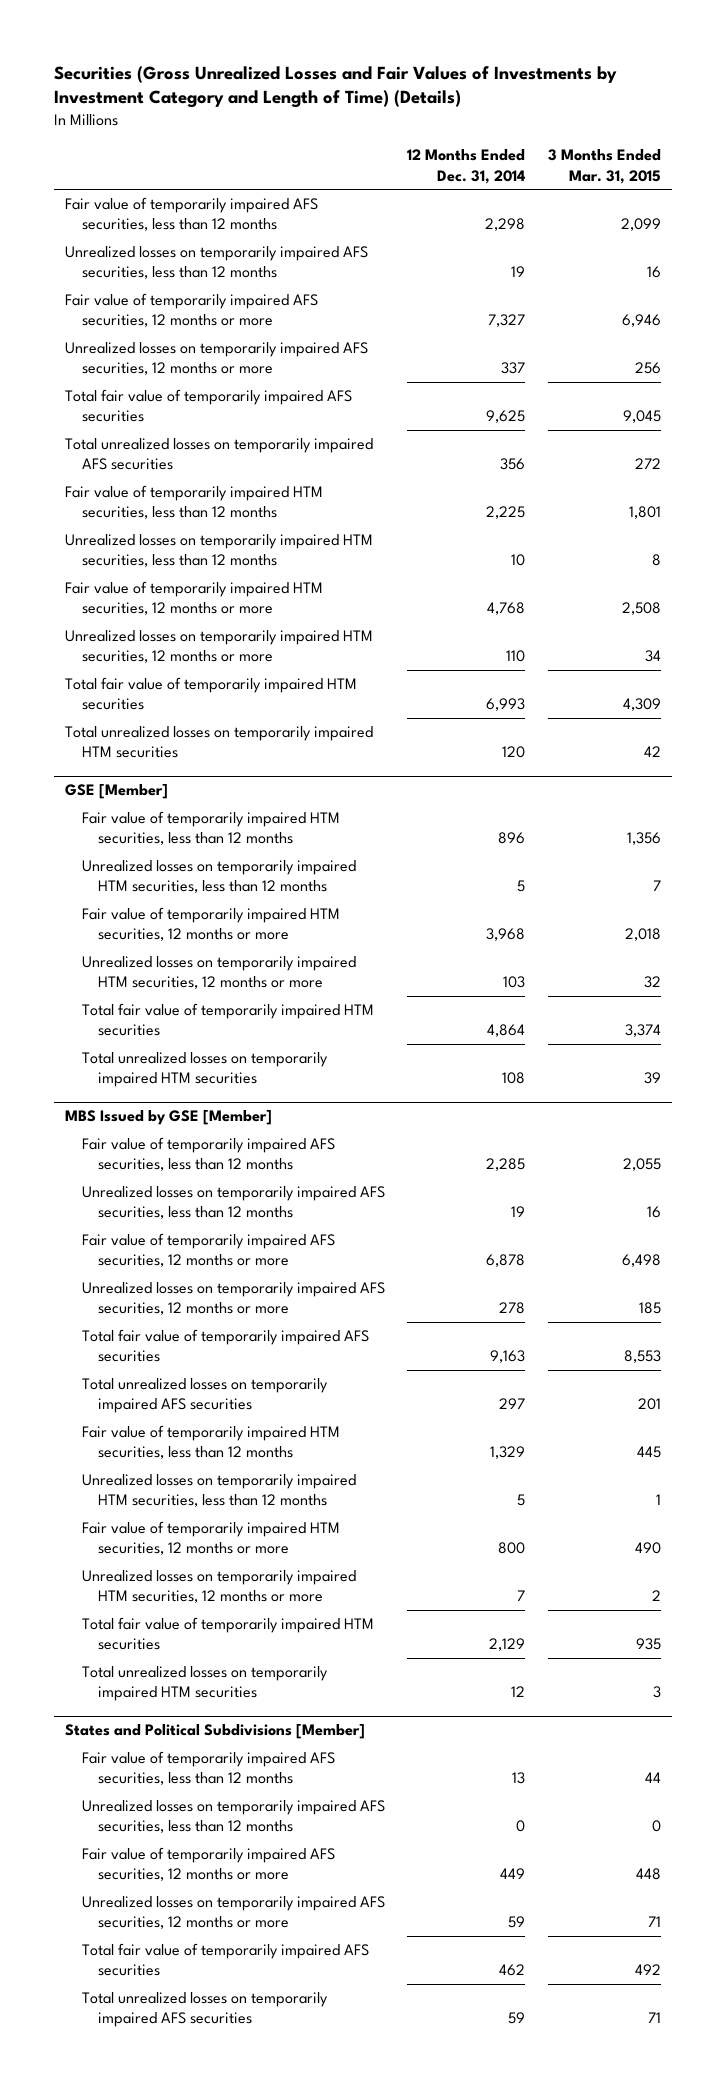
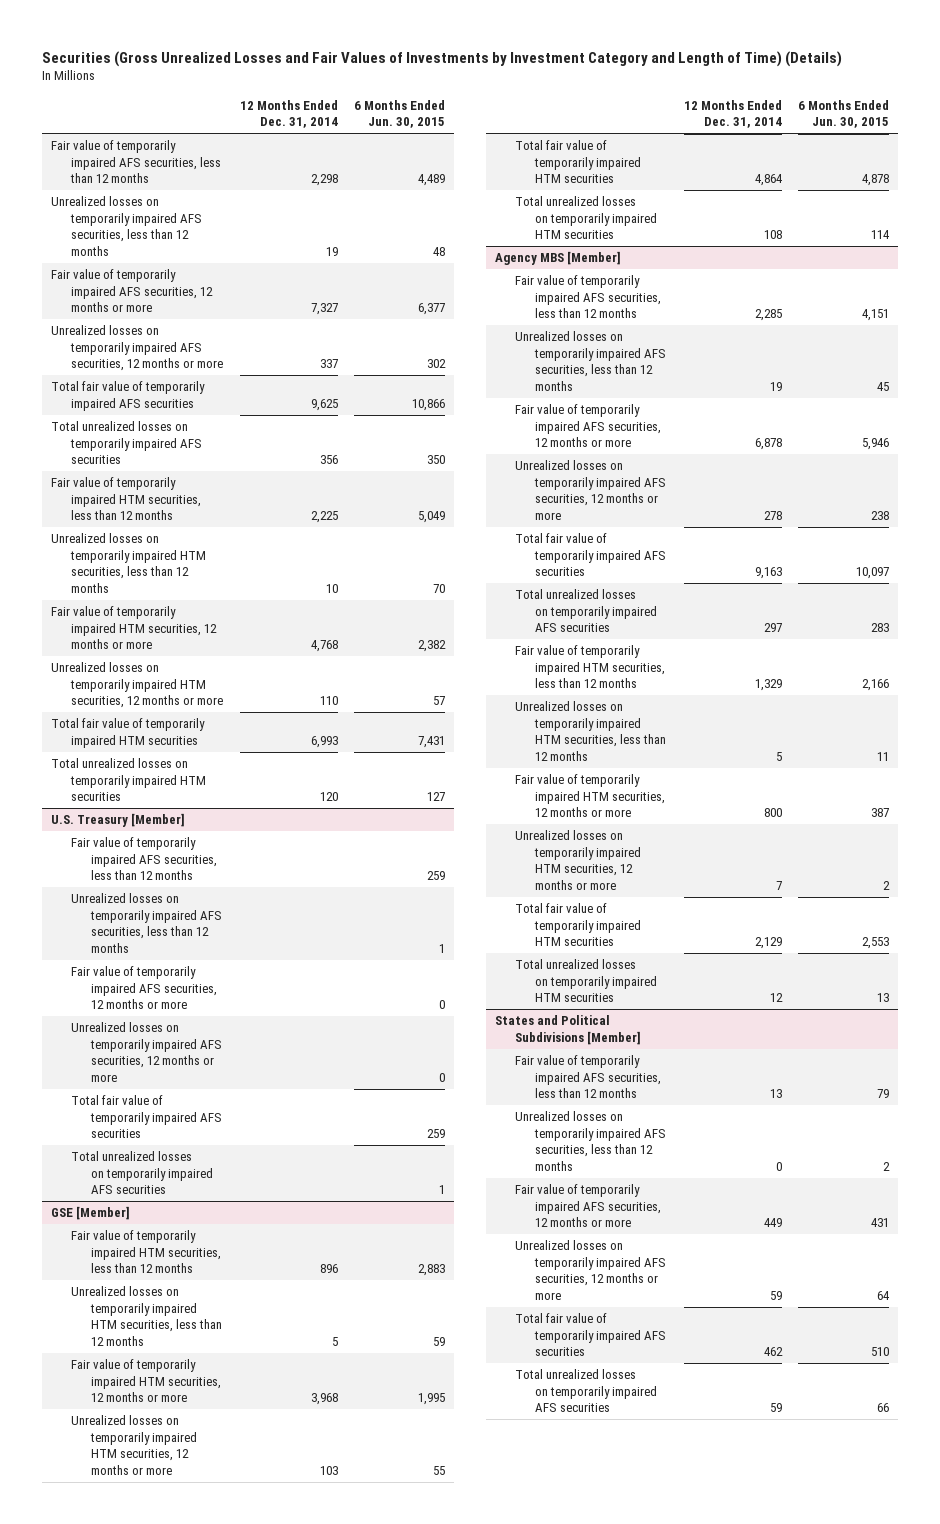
- | 12 Months Ended Dec. 31, 2014 | 3 Months Ended Mar. 31, 2015
+ | 12 Months Ended Dec. 31, 2014 | 6 Months Ended Jun. 30, 2015
+ U.S. Treasury [Member]
+ Fair value of temporarily impaired AFS securities, less than 12 months | | 259
+ Unrealized losses on temporarily impaired AFS securities, less than 12 months | | 1
+ Fair value of temporarily impaired AFS securities, 12 months or more | | 0
+ Unrealized losses on temporarily impaired AFS securities, 12 months or more | | 0
+ Total fair value of temporarily impaired AFS securities | | 259
+ Total unrealized losses on temporarily impaired AFS securities | | 1
- MBS Issued by GSE [Member]
+ Agency MBS [Member]

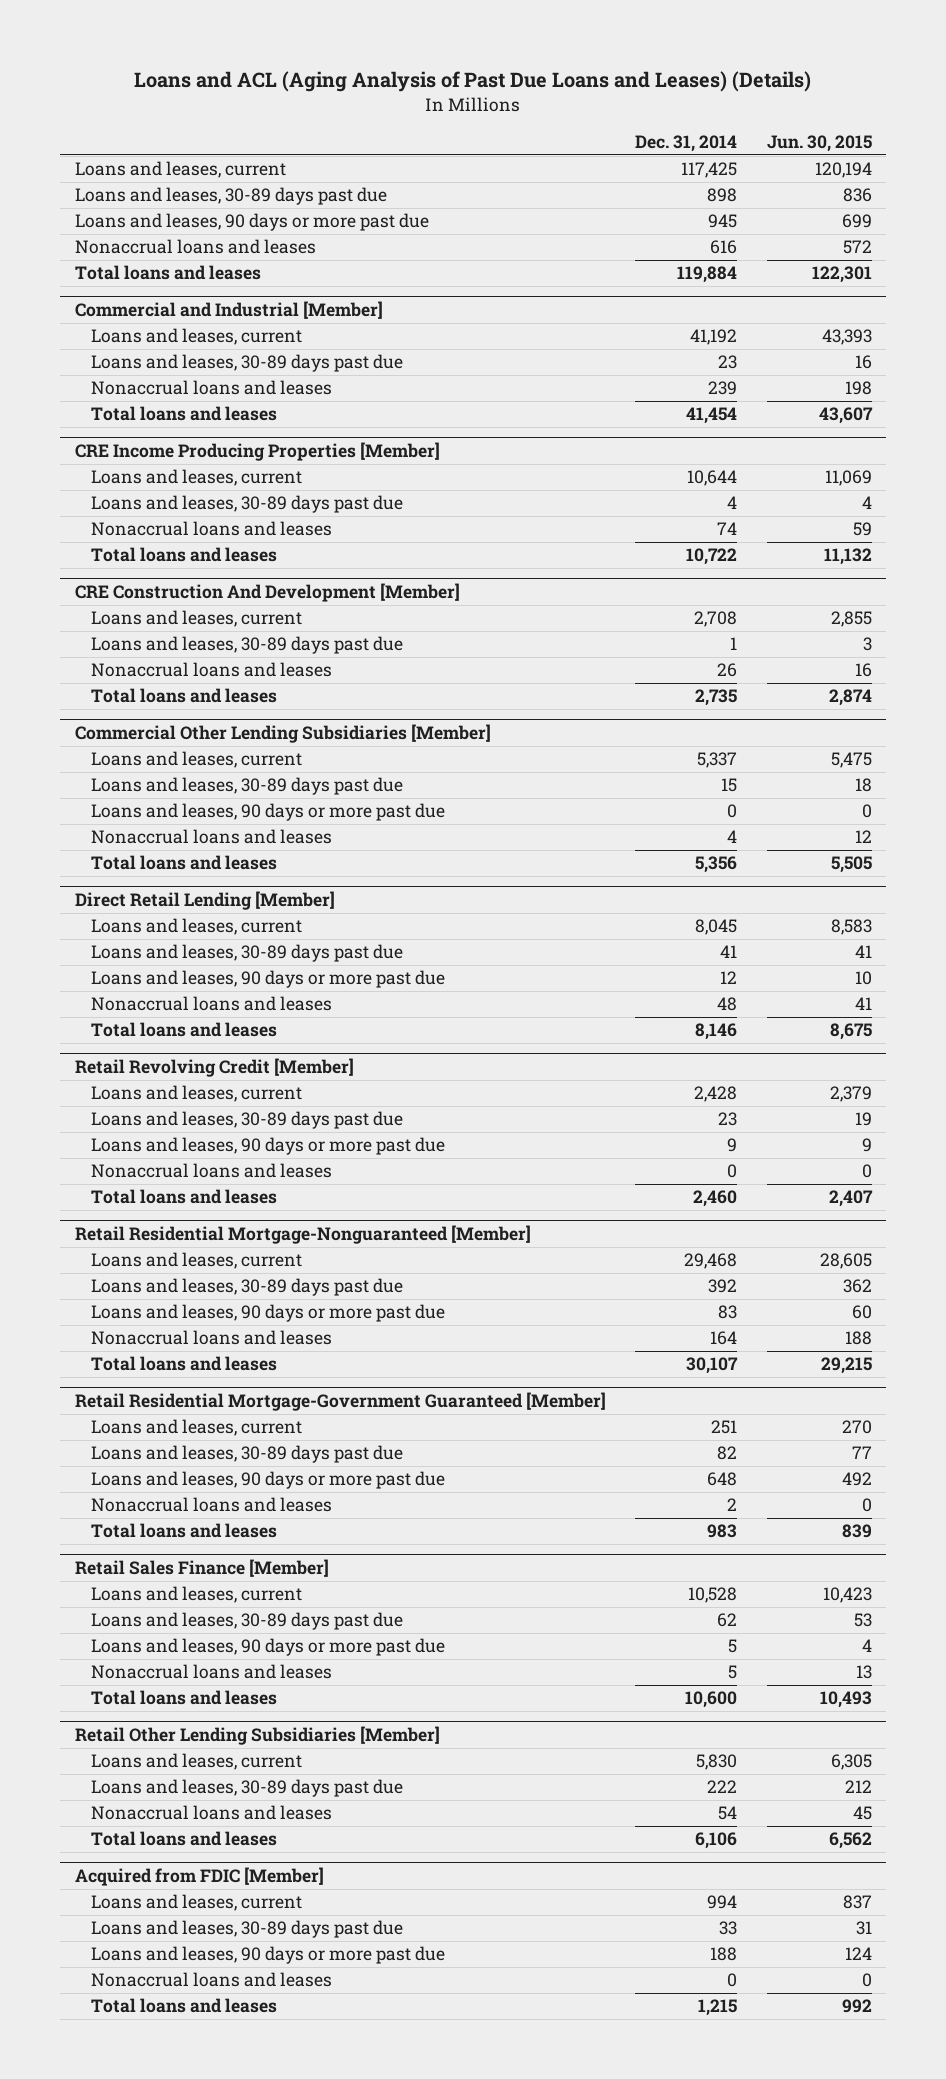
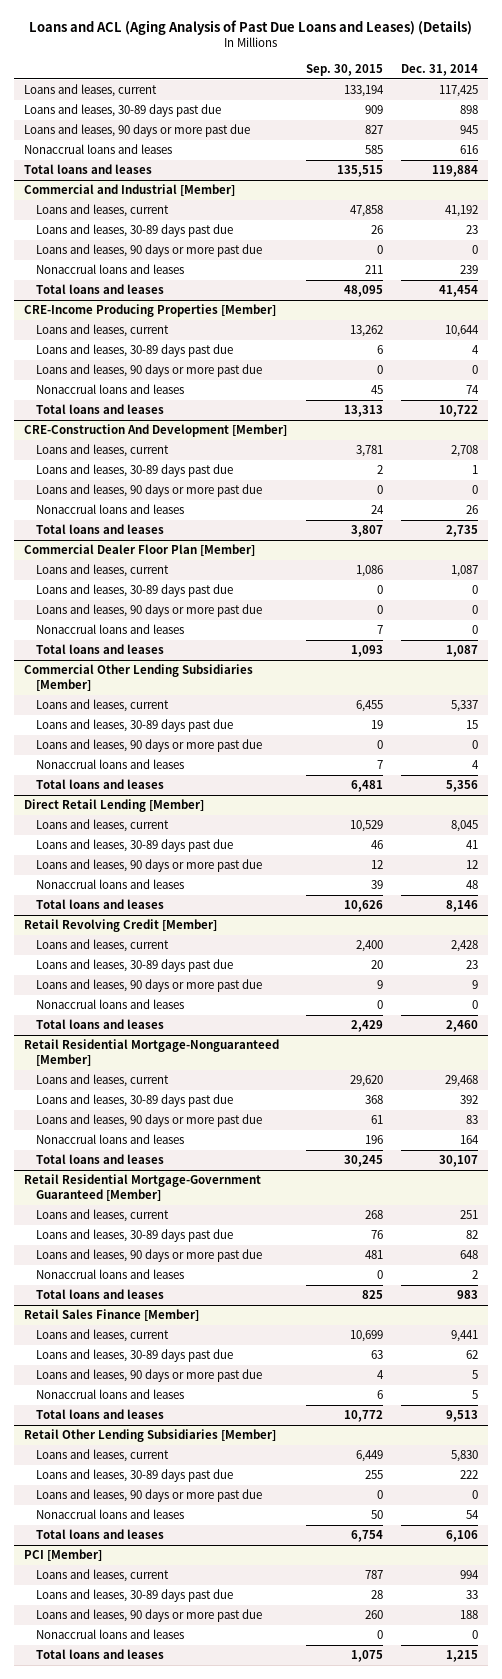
- | Dec. 31, 2014 | Jun. 30, 2015
+ | Sep. 30, 2015 | Dec. 31, 2014
@ Commercial and Industrial [Member]
+ Loans and leases, 90 days or more past due | 0 | 0
- CRE Income Producing Properties [Member]
+ CRE-Income Producing Properties [Member]
+ Loans and leases, 90 days or more past due | 0 | 0
- CRE Construction And Development [Member]
+ CRE-Construction And Development [Member]
+ Loans and leases, 90 days or more past due | 0 | 0
+ Commercial Dealer Floor Plan [Member]
+ Loans and leases, current | 1,086 | 1,087
+ Loans and leases, 30-89 days past due | 0 | 0
+ Loans and leases, 90 days or more past due | 0 | 0
+ Nonaccrual loans and leases | 7 | 0
+ Total loans and leases | 1,093 | 1,087
@ Retail Sales Finance [Member]
- Loans and leases, current | 10,528 | 10,423
+ Loans and leases, current | 10,699 | 9,441
- Total loans and leases | 10,600 | 10,493
+ Total loans and leases | 10,772 | 9,513
@ Retail Other Lending Subsidiaries [Member]
+ Loans and leases, 90 days or more past due | 0 | 0
- Acquired from FDIC [Member]
+ PCI [Member]

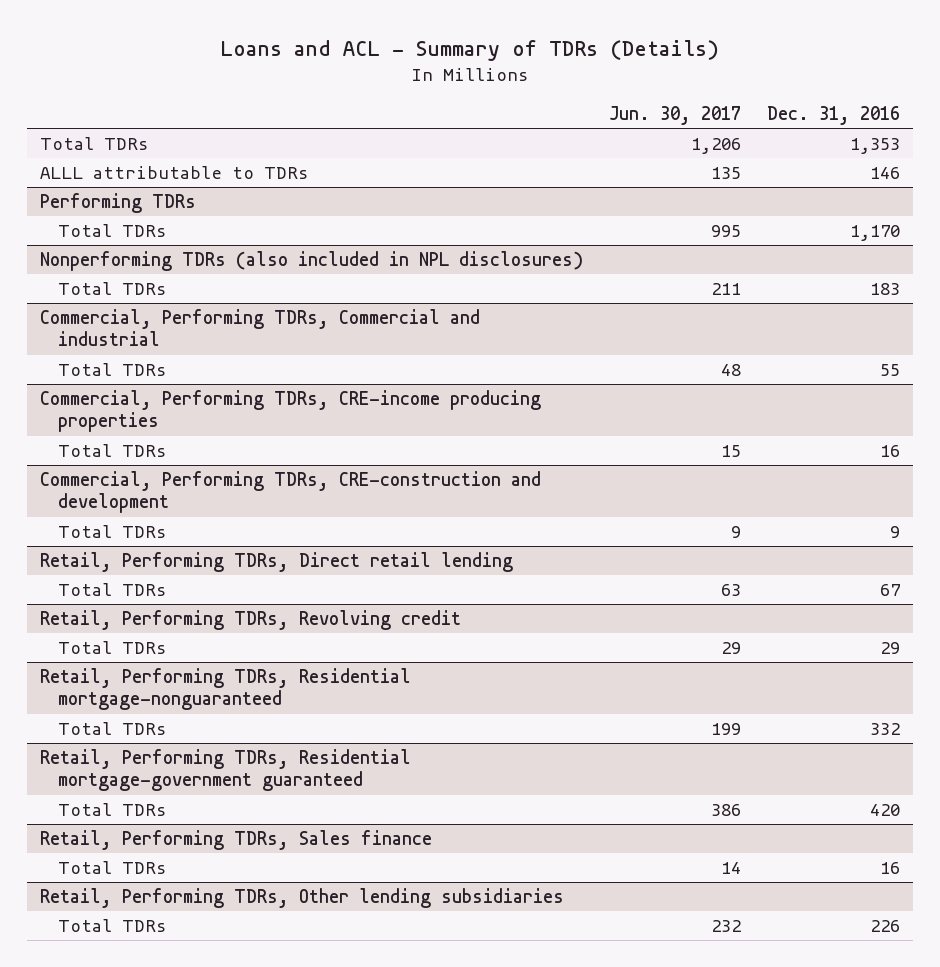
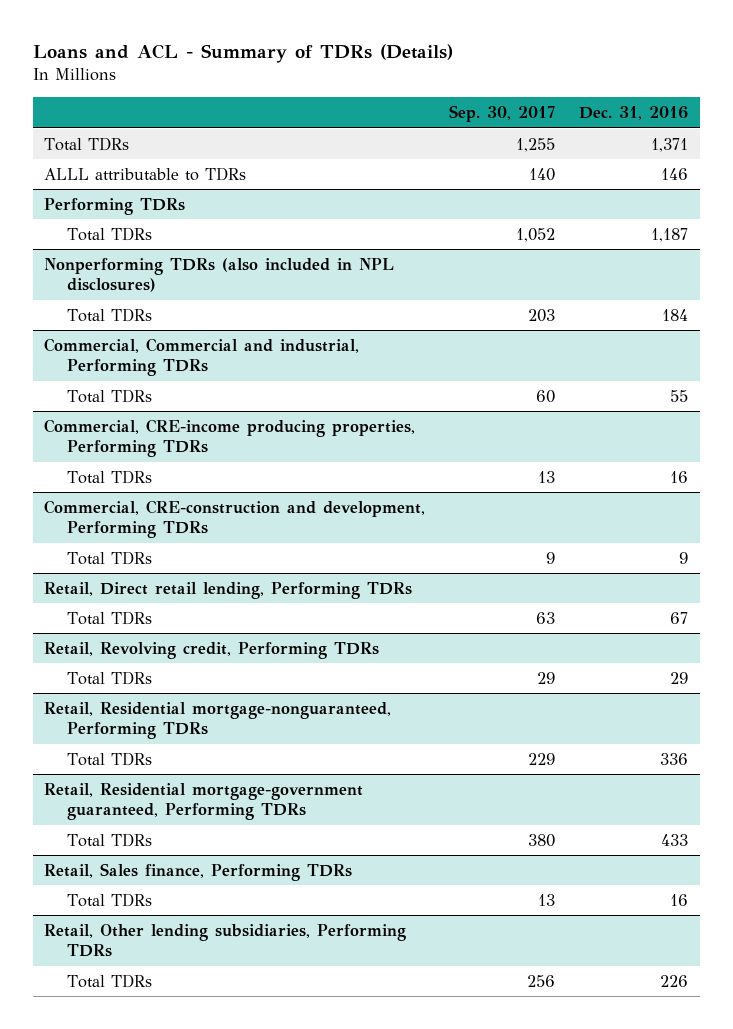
- | Jun. 30, 2017 | Dec. 31, 2016
+ | Sep. 30, 2017 | Dec. 31, 2016
- Total TDRs | 1,206 | 1,353
+ Total TDRs | 1,255 | 1,371
@ Performing TDRs
- Total TDRs | 995 | 1,170
+ Total TDRs | 1,052 | 1,187
@ Nonperforming TDRs (also included in NPL disclosures)
- Total TDRs | 211 | 183
- Commercial, Performing TDRs, Commercial and industrial
@ Nonperforming TDRs (also included in NPL disclosures)
+ Total TDRs | 203 | 184
+ Commercial, Commercial and industrial, Performing TDRs
- Commercial, Performing TDRs, CRE-income producing properties
+ Commercial, CRE-income producing properties, Performing TDRs
- Commercial, Performing TDRs, CRE-construction and development
+ Commercial, CRE-construction and development, Performing TDRs
- Retail, Performing TDRs, Direct retail lending
+ Retail, Direct retail lending, Performing TDRs
- Retail, Performing TDRs, Revolving credit
+ Retail, Revolving credit, Performing TDRs
- Retail, Performing TDRs, Residential mortgage-nonguaranteed
- Total TDRs | 199 | 332
- Retail, Performing TDRs, Residential mortgage-government guaranteed
- Total TDRs | 386 | 420
- Retail, Performing TDRs, Sales finance
+ Retail, Residential mortgage-nonguaranteed, Performing TDRs
+ Total TDRs | 229 | 336
+ Retail, Residential mortgage-government guaranteed, Performing TDRs
+ Total TDRs | 380 | 433
+ Retail, Sales finance, Performing TDRs
- Retail, Performing TDRs, Other lending subsidiaries
+ Retail, Other lending subsidiaries, Performing TDRs

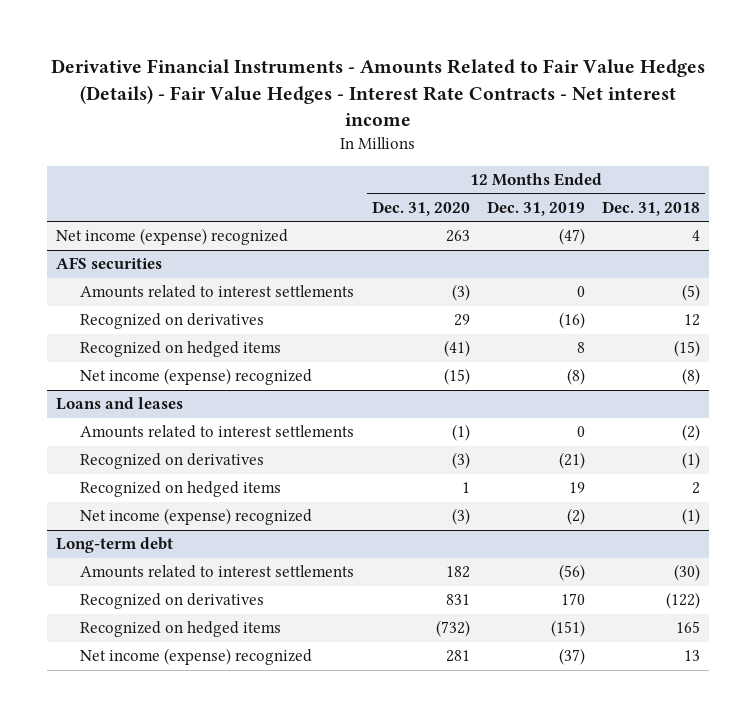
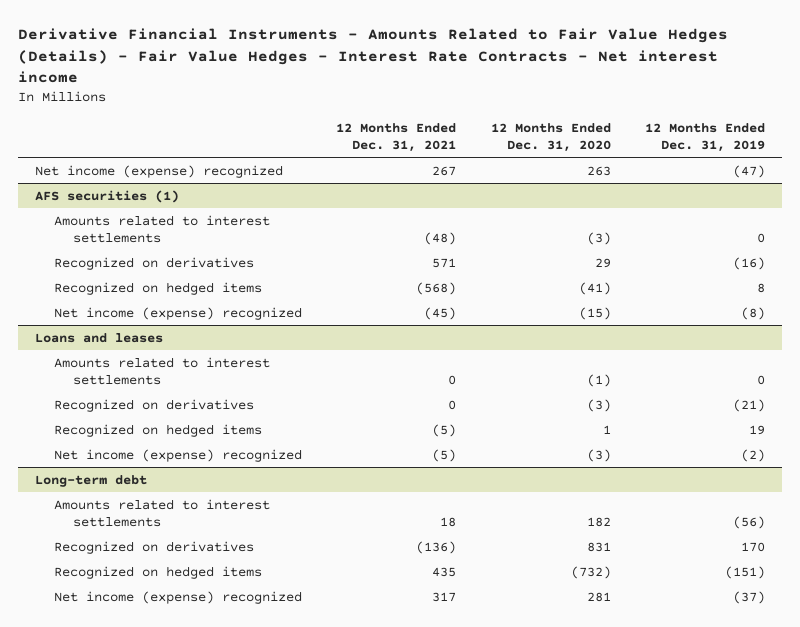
- | 12 Months Ended Dec. 31, 2020 | 12 Months Ended Dec. 31, 2019 | 12 Months Ended Dec. 31, 2018
+ | 12 Months Ended Dec. 31, 2021 | 12 Months Ended Dec. 31, 2020 | 12 Months Ended Dec. 31, 2019
- AFS securities
+ AFS securities (1)

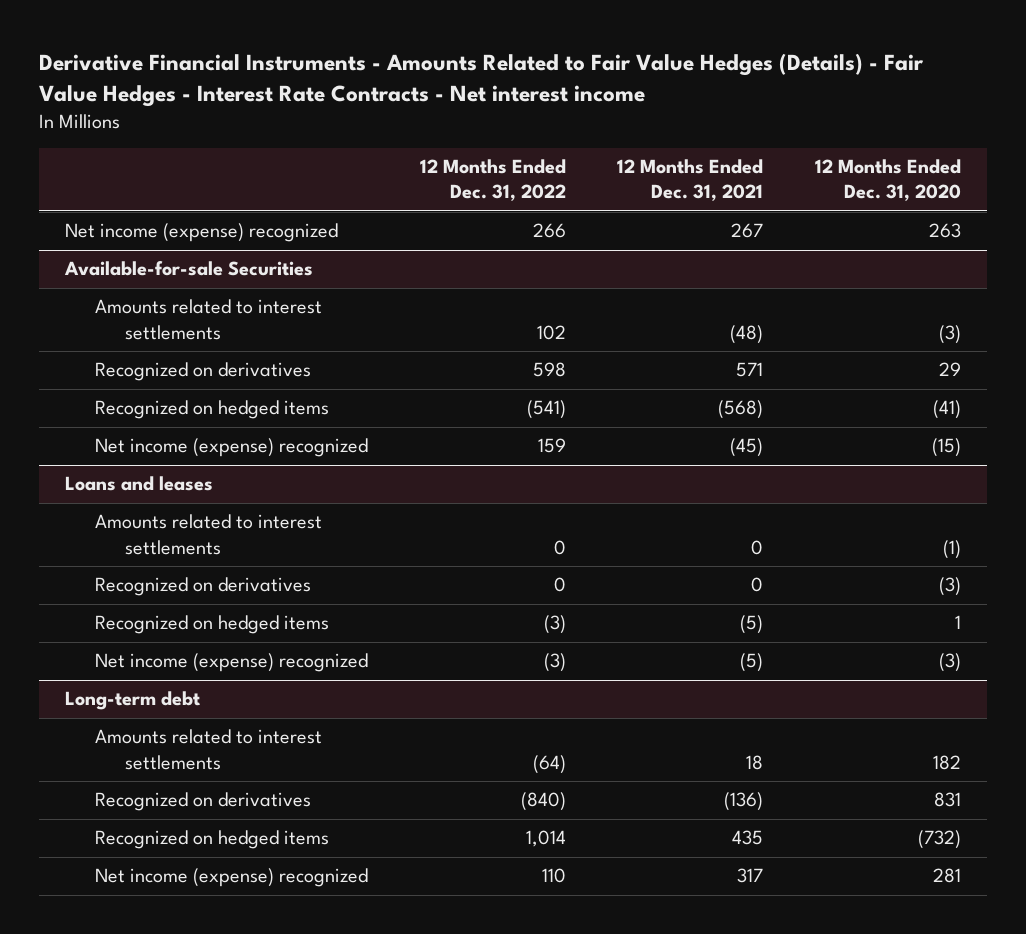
- | 12 Months Ended Dec. 31, 2021 | 12 Months Ended Dec. 31, 2020 | 12 Months Ended Dec. 31, 2019
+ | 12 Months Ended Dec. 31, 2022 | 12 Months Ended Dec. 31, 2021 | 12 Months Ended Dec. 31, 2020
- AFS securities (1)
+ Available-for-sale Securities

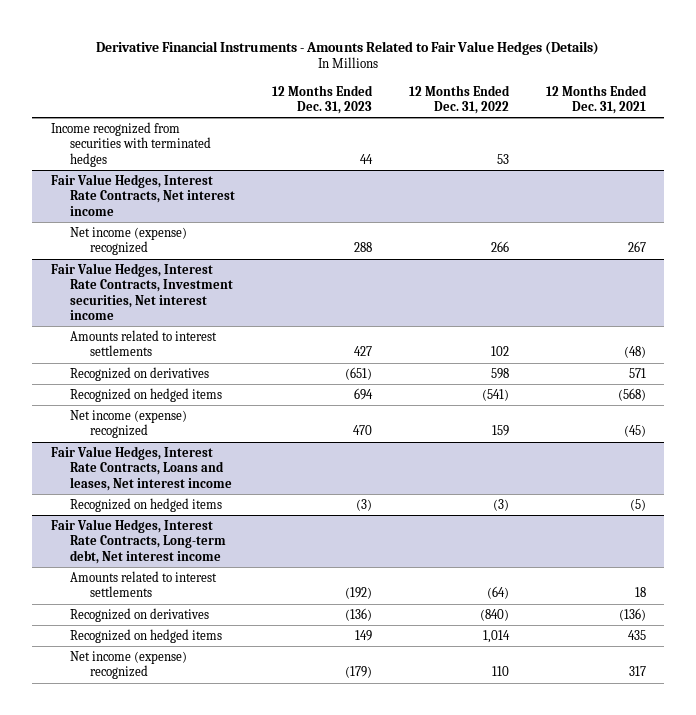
- Derivative Financial Instruments - Amounts Related to Fair Value Hedges (Details) - Fair Value Hedges - Interest Rate Contracts - Net interest income
+ Derivative Financial Instruments - Amounts Related to Fair Value Hedges (Details)
- | 12 Months Ended Dec. 31, 2022 | 12 Months Ended Dec. 31, 2021 | 12 Months Ended Dec. 31, 2020
+ | 12 Months Ended Dec. 31, 2023 | 12 Months Ended Dec. 31, 2022 | 12 Months Ended Dec. 31, 2021
+ Income recognized from securities with terminated hedges | 44 | 53 |
+ Fair Value Hedges, Interest Rate Contracts, Net interest income
- Available-for-sale Securities
+ Fair Value Hedges, Interest Rate Contracts, Investment securities, Net interest income
- Loans and leases
- Amounts related to interest settlements | 0 | 0 | (1)
- Recognized on derivatives | 0 | 0 | (3)
+ Fair Value Hedges, Interest Rate Contracts, Loans and leases, Net interest income
- Net income (expense) recognized | (3) | (5) | (3)
- Long-term debt
+ Fair Value Hedges, Interest Rate Contracts, Long-term debt, Net interest income

